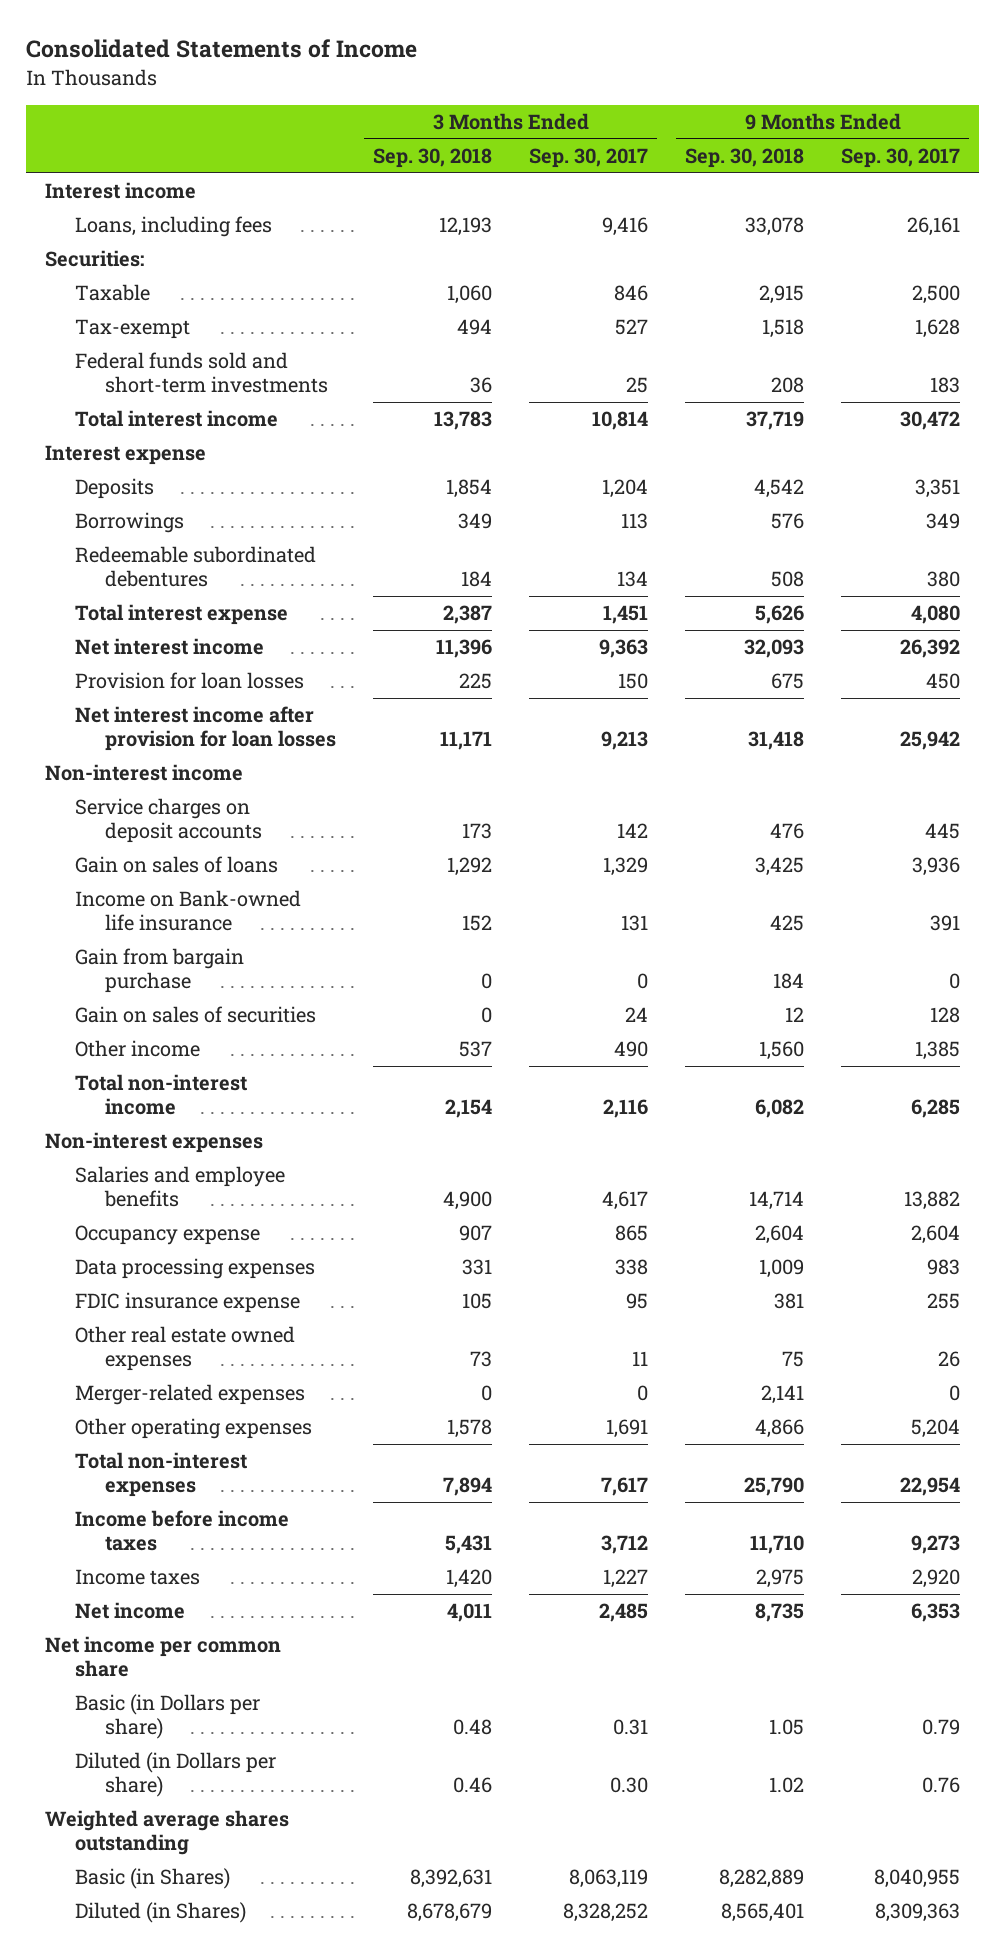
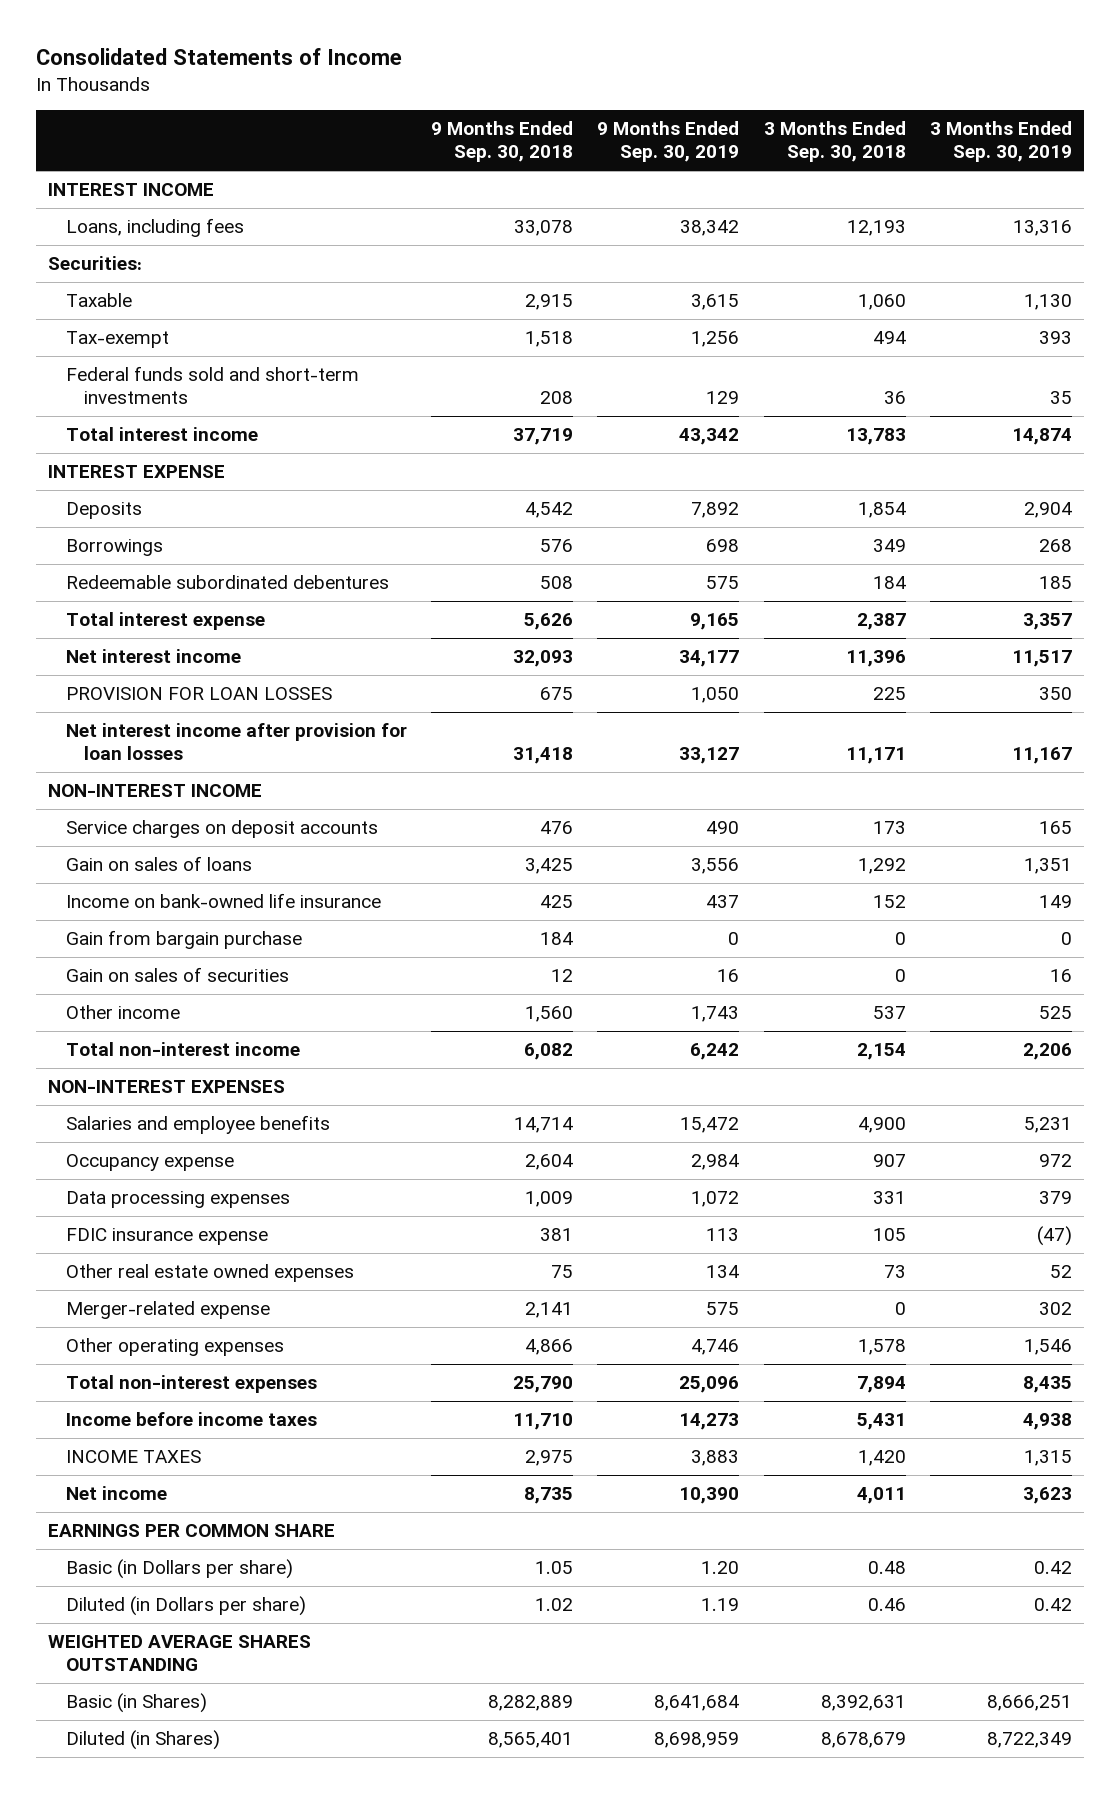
- | 3 Months Ended Sep. 30, 2018 | 3 Months Ended Sep. 30, 2017 | 9 Months Ended Sep. 30, 2018 | 9 Months Ended Sep. 30, 2017
+ | 9 Months Ended Sep. 30, 2018 | 9 Months Ended Sep. 30, 2019 | 3 Months Ended Sep. 30, 2018 | 3 Months Ended Sep. 30, 2019
- Interest income
+ INTEREST INCOME
- Interest expense
+ INTEREST EXPENSE
- Provision for loan losses | 225 | 150 | 675 | 450
+ PROVISION FOR LOAN LOSSES | 675 | 1,050 | 225 | 350
- Non-interest income
+ NON-INTEREST INCOME
- Income on Bank-owned life insurance | 152 | 131 | 425 | 391
+ Income on bank-owned life insurance | 425 | 437 | 152 | 149
- Non-interest expenses
+ NON-INTEREST EXPENSES
- Merger-related expenses | 0 | 0 | 2,141 | 0
+ Merger-related expense | 2,141 | 575 | 0 | 302
- Income taxes | 1,420 | 1,227 | 2,975 | 2,920
+ INCOME TAXES | 2,975 | 3,883 | 1,420 | 1,315
- Net income per common share
+ EARNINGS PER COMMON SHARE
- Weighted average shares outstanding
+ WEIGHTED AVERAGE SHARES OUTSTANDING

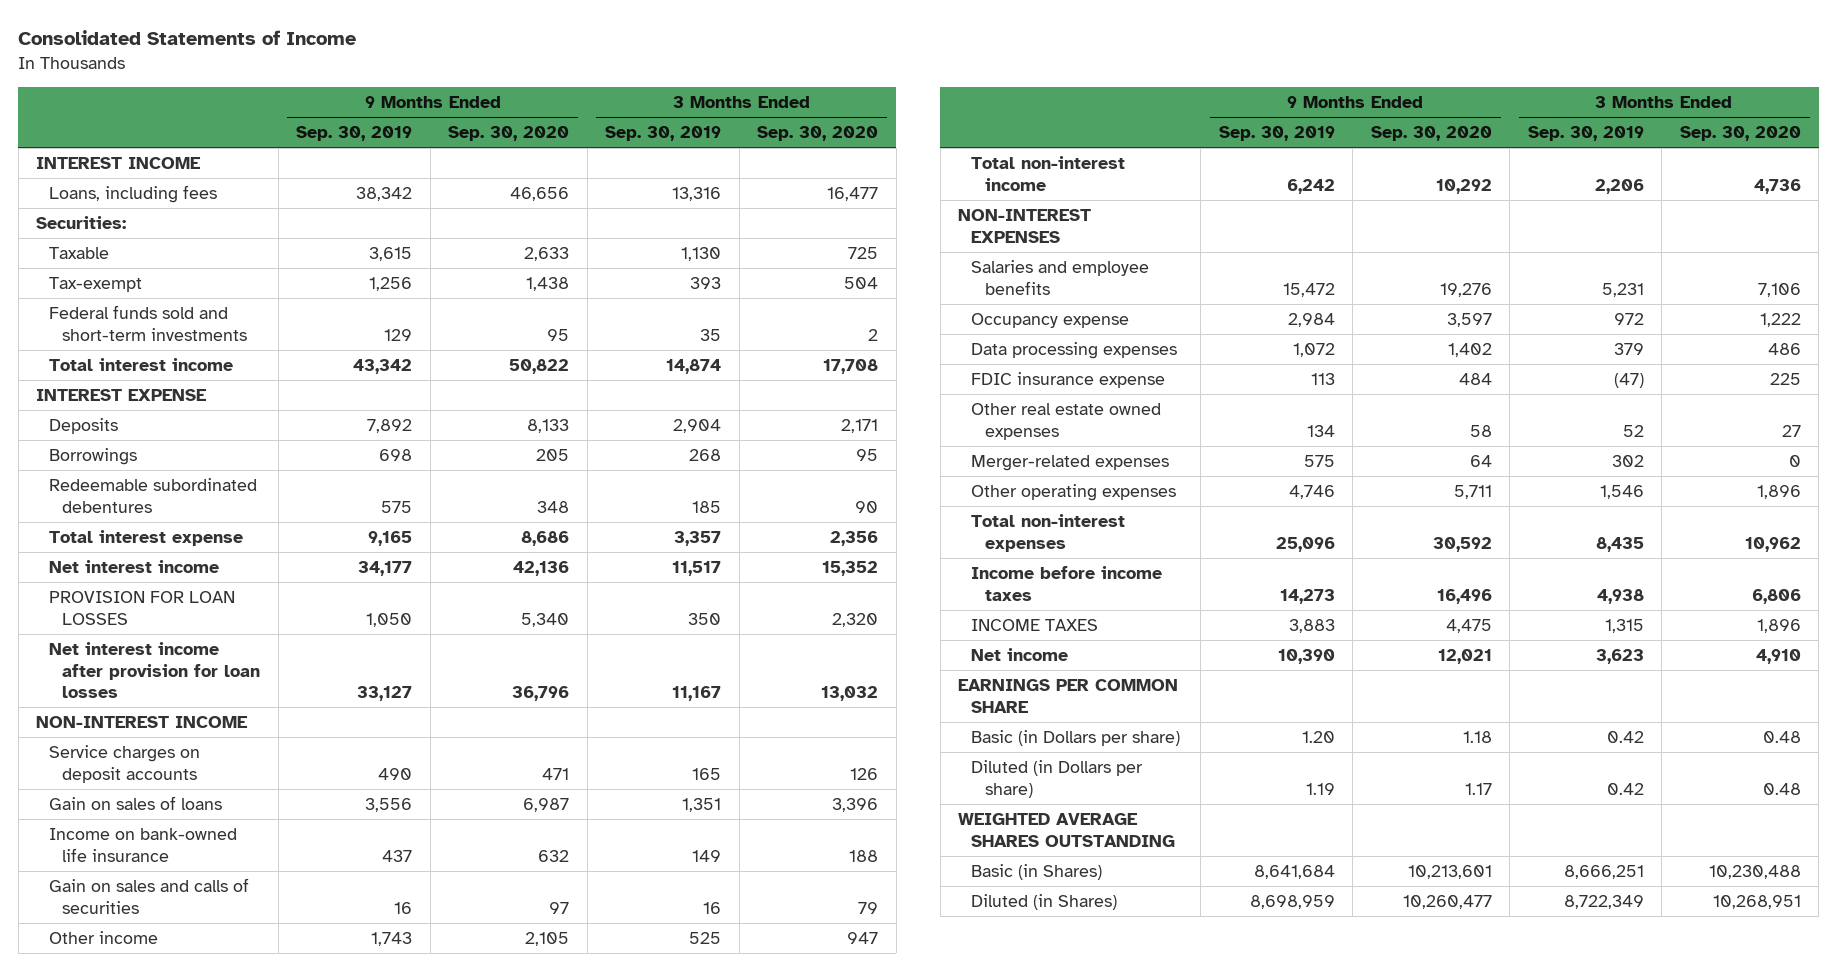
- | 9 Months Ended Sep. 30, 2018 | 9 Months Ended Sep. 30, 2019 | 3 Months Ended Sep. 30, 2018 | 3 Months Ended Sep. 30, 2019
+ | 9 Months Ended Sep. 30, 2019 | 9 Months Ended Sep. 30, 2020 | 3 Months Ended Sep. 30, 2019 | 3 Months Ended Sep. 30, 2020
- Gain from bargain purchase | 184 | 0 | 0 | 0
- Gain on sales of securities | 12 | 16 | 0 | 16
+ Gain on sales and calls of securities | 16 | 97 | 16 | 79
- Merger-related expense | 2,141 | 575 | 0 | 302
+ Merger-related expenses | 575 | 64 | 302 | 0

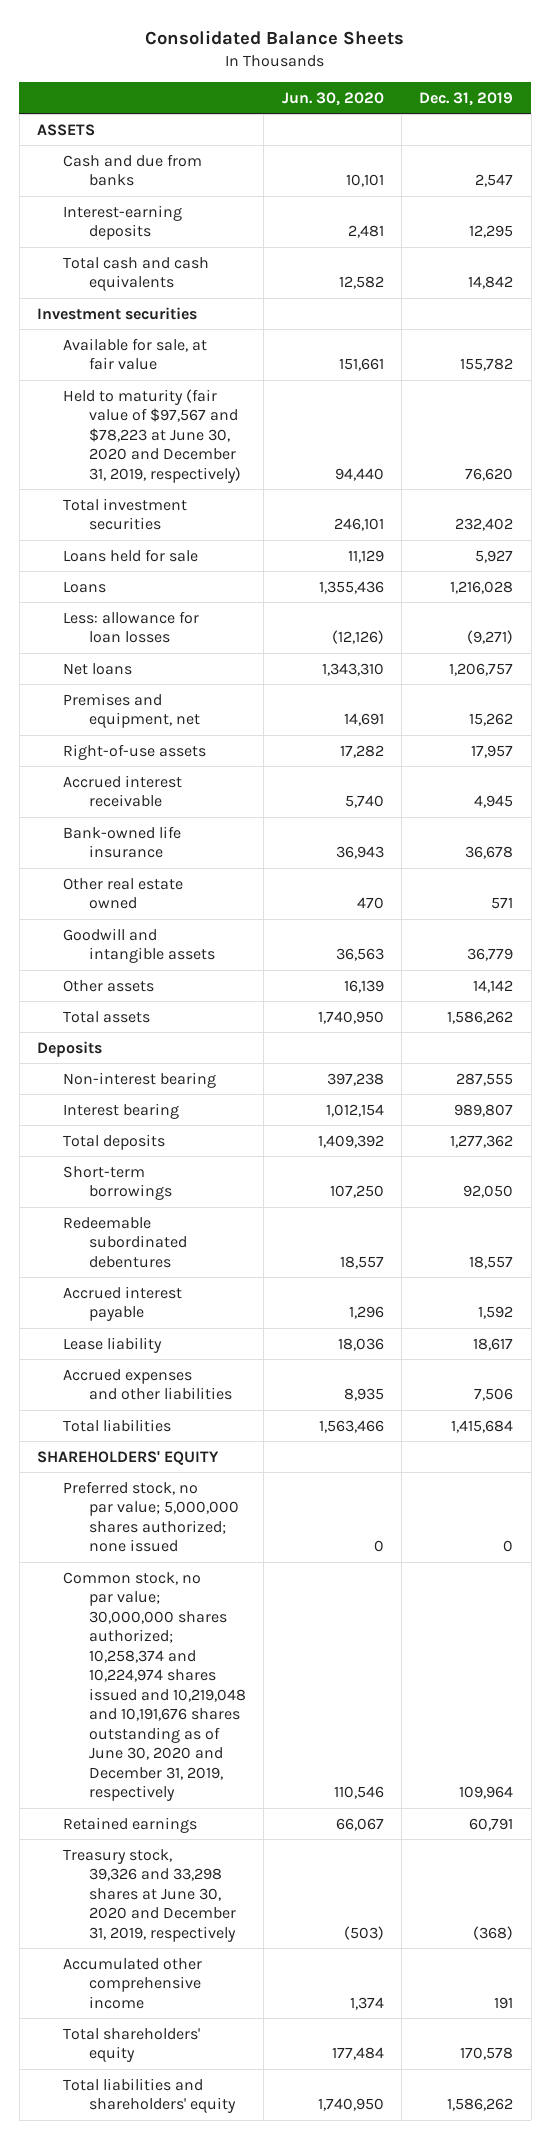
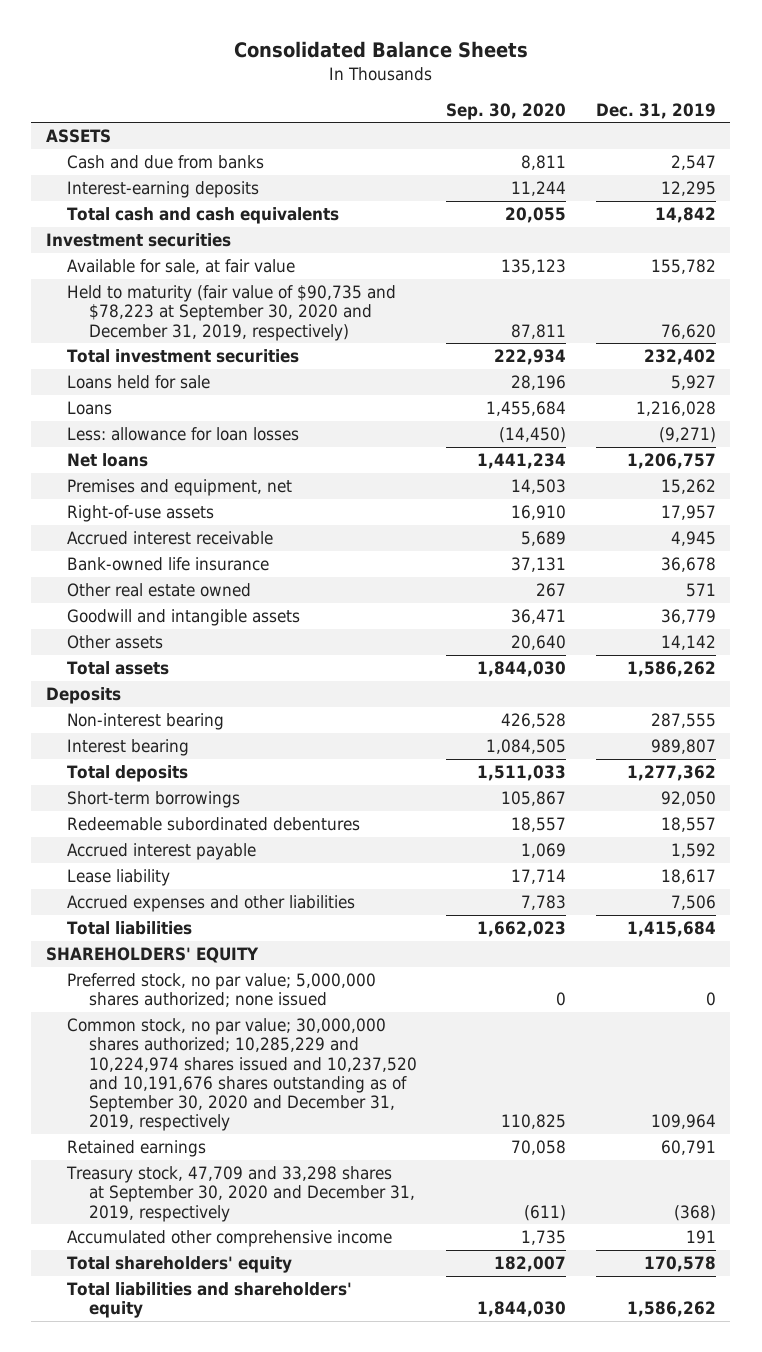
- | Jun. 30, 2020 | Dec. 31, 2019
+ | Sep. 30, 2020 | Dec. 31, 2019
- Held to maturity (fair value of $97,567 and $78,223 at June 30, 2020 and December 31, 2019, respectively) | 94,440 | 76,620
+ Held to maturity (fair value of $90,735 and $78,223 at September 30, 2020 and December 31, 2019, respectively) | 87,811 | 76,620
- Common stock, no par value; 30,000,000 shares authorized; 10,258,374 and 10,224,974 shares issued and 10,219,048 and 10,191,676 shares outstanding as of June 30, 2020 and December 31, 2019, respectively | 110,546 | 109,964
+ Common stock, no par value; 30,000,000 shares authorized; 10,285,229 and 10,224,974 shares issued and 10,237,520 and 10,191,676 shares outstanding as of September 30, 2020 and December 31, 2019, respectively | 110,825 | 109,964
- Treasury stock, 39,326 and 33,298 shares at June 30, 2020 and December 31, 2019, respectively | (503) | (368)
+ Treasury stock, 47,709 and 33,298 shares at September 30, 2020 and December 31, 2019, respectively | (611) | (368)

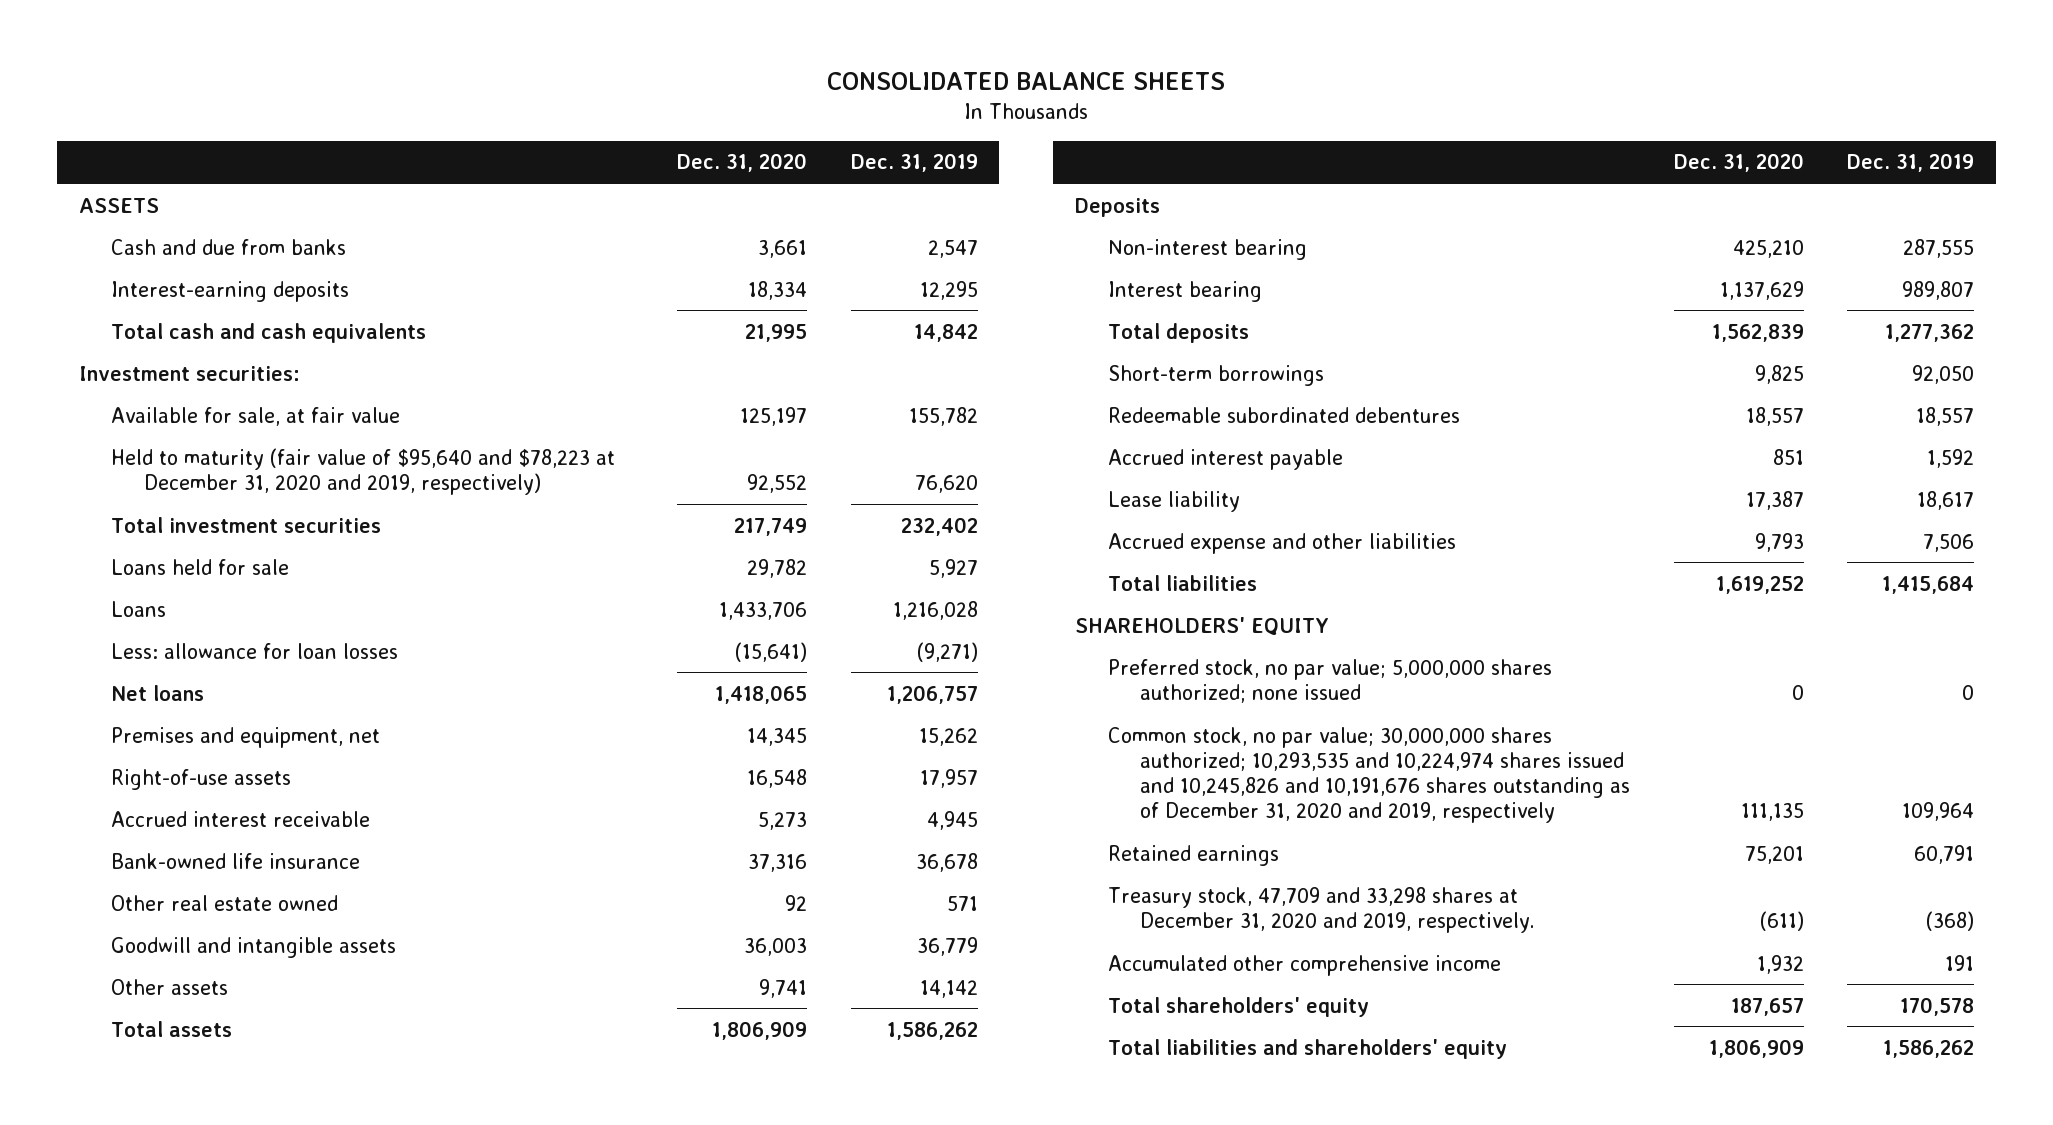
- Consolidated Balance Sheets
+ CONSOLIDATED BALANCE SHEETS
- | Sep. 30, 2020 | Dec. 31, 2019
+ | Dec. 31, 2020 | Dec. 31, 2019
- Investment securities
+ Investment securities:
- Held to maturity (fair value of $90,735 and $78,223 at September 30, 2020 and December 31, 2019, respectively) | 87,811 | 76,620
+ Held to maturity (fair value of $95,640 and $78,223 at December 31, 2020 and 2019, respectively) | 92,552 | 76,620
- Accrued expenses and other liabilities | 7,783 | 7,506
+ Accrued expense and other liabilities | 9,793 | 7,506
- Common stock, no par value; 30,000,000 shares authorized; 10,285,229 and 10,224,974 shares issued and 10,237,520 and 10,191,676 shares outstanding as of September 30, 2020 and December 31, 2019, respectively | 110,825 | 109,964
+ Common stock, no par value; 30,000,000 shares authorized; 10,293,535 and 10,224,974 shares issued and 10,245,826 and 10,191,676 shares outstanding as of December 31, 2020 and 2019, respectively | 111,135 | 109,964
- Treasury stock, 47,709 and 33,298 shares at September 30, 2020 and December 31, 2019, respectively | (611) | (368)
+ Treasury stock, 47,709 and 33,298 shares at December 31, 2020 and 2019, respectively. | (611) | (368)

